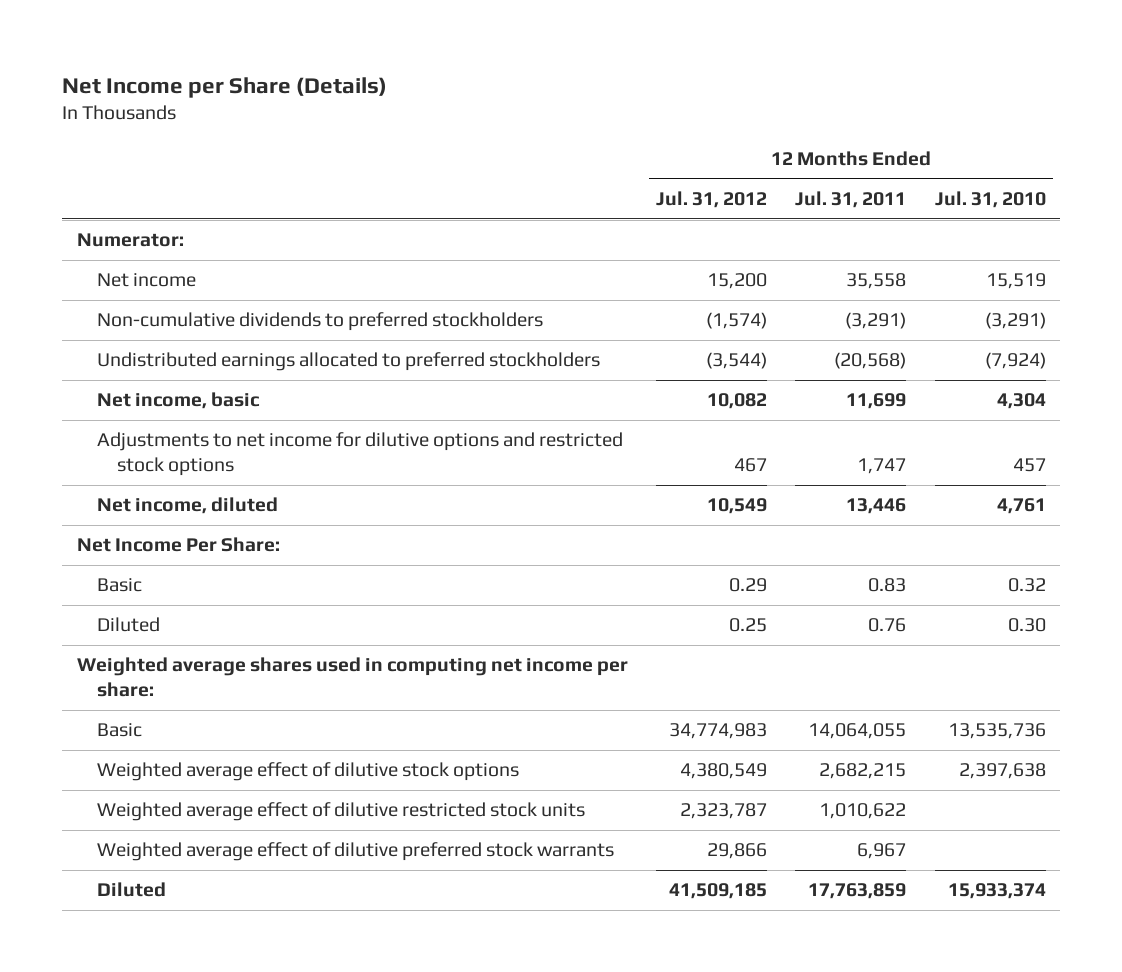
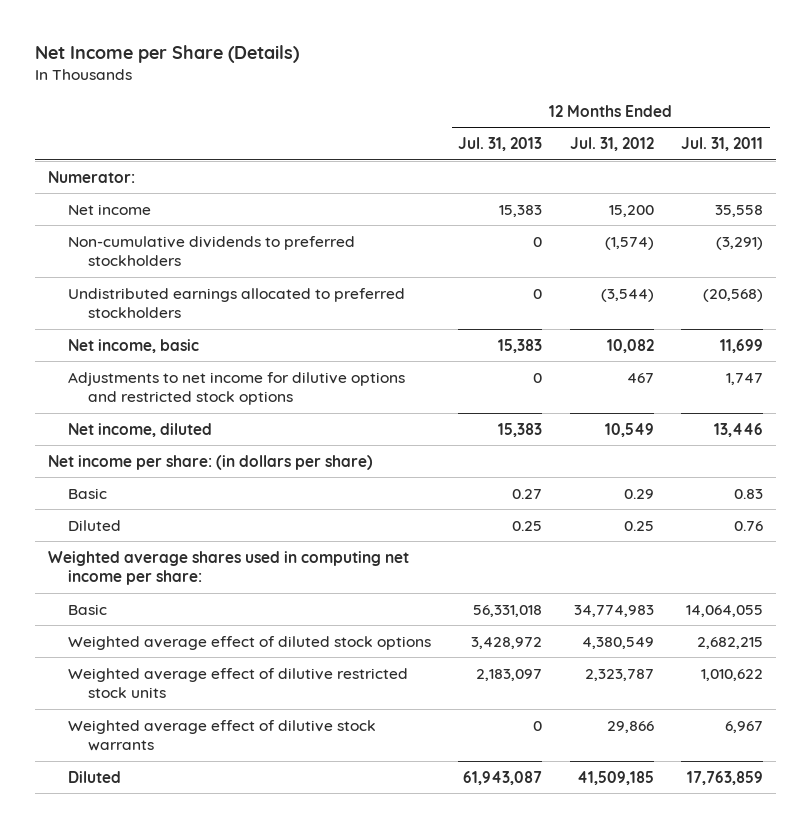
- | 12 Months Ended Jul. 31, 2012 | 12 Months Ended Jul. 31, 2011 | 12 Months Ended Jul. 31, 2010
+ | 12 Months Ended Jul. 31, 2013 | 12 Months Ended Jul. 31, 2012 | 12 Months Ended Jul. 31, 2011
- Net Income Per Share:
+ Net income per share: (in dollars per share)
- Weighted average effect of dilutive stock options | 4,380,549 | 2,682,215 | 2,397,638
+ Weighted average effect of diluted stock options | 3,428,972 | 4,380,549 | 2,682,215
- Weighted average effect of dilutive preferred stock warrants | 29,866 | 6,967 |
+ Weighted average effect of dilutive stock warrants | 0 | 29,866 | 6,967

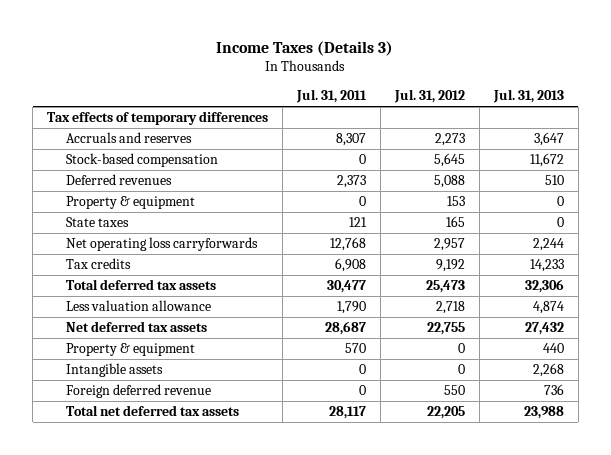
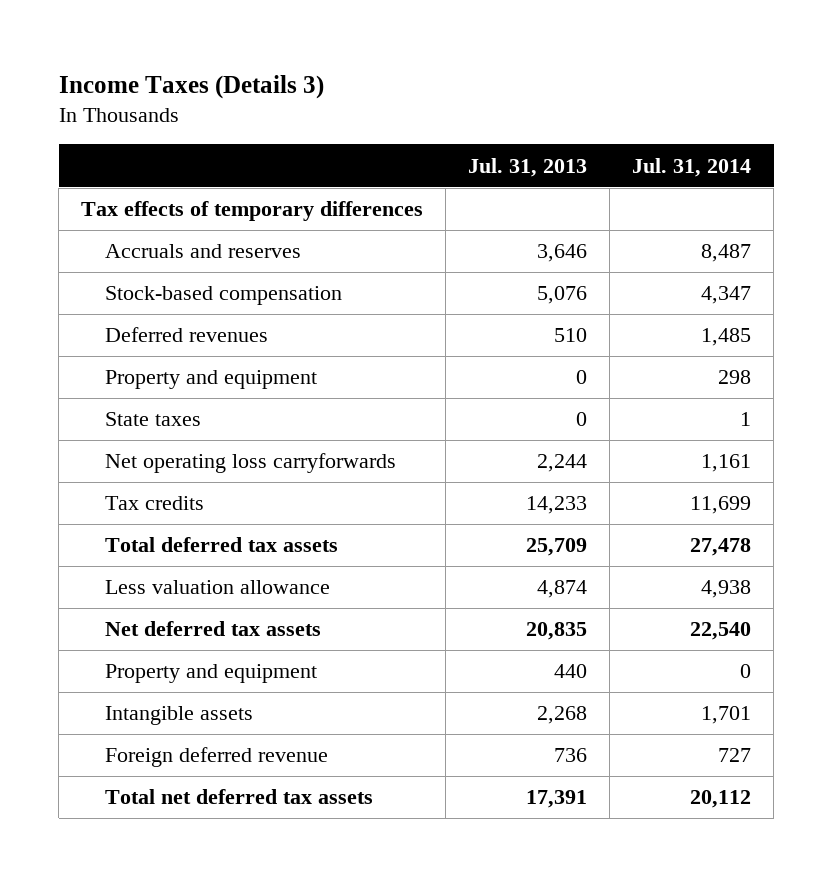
- | Jul. 31, 2011 | Jul. 31, 2012 | Jul. 31, 2013
+ | Jul. 31, 2013 | Jul. 31, 2014
- Accruals and reserves | 8,307 | 2,273 | 3,647
- Stock-based compensation | 0 | 5,645 | 11,672
+ Accruals and reserves | 3,646 | 8,487
+ Stock-based compensation | 5,076 | 4,347
- Property & equipment | 0 | 153 | 0
+ Property and equipment | 0 | 298
- Total deferred tax assets | 30,477 | 25,473 | 32,306
+ Total deferred tax assets | 25,709 | 27,478
- Net deferred tax assets | 28,687 | 22,755 | 27,432
- Property & equipment | 570 | 0 | 440
+ Net deferred tax assets | 20,835 | 22,540
+ Property and equipment | 440 | 0
- Total net deferred tax assets | 28,117 | 22,205 | 23,988
+ Total net deferred tax assets | 17,391 | 20,112

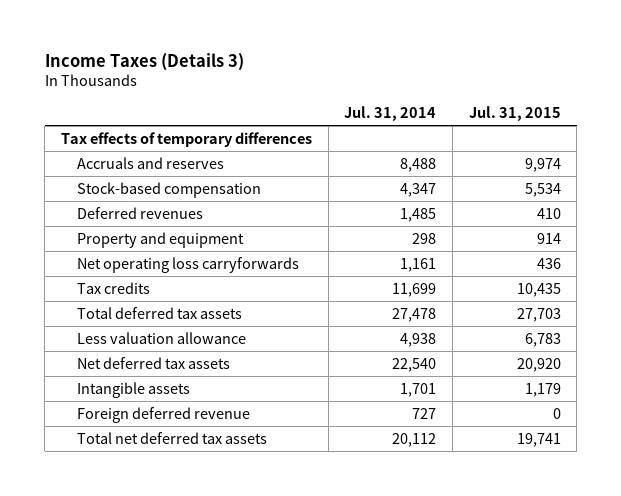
- | Jul. 31, 2013 | Jul. 31, 2014
+ | Jul. 31, 2014 | Jul. 31, 2015
- Accruals and reserves | 3,646 | 8,487
+ Accruals and reserves | 8,488 | 9,974
- State taxes | 0 | 1
- Property and equipment | 440 | 0

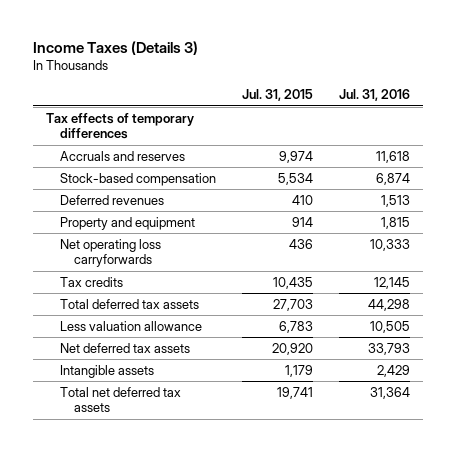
- | Jul. 31, 2014 | Jul. 31, 2015
+ | Jul. 31, 2015 | Jul. 31, 2016
- Foreign deferred revenue | 727 | 0

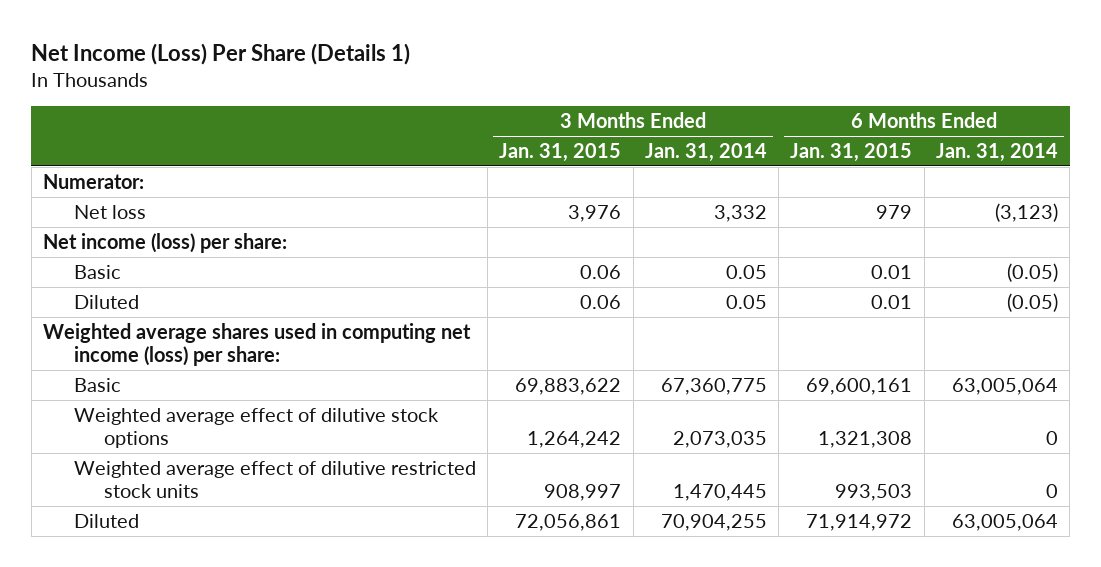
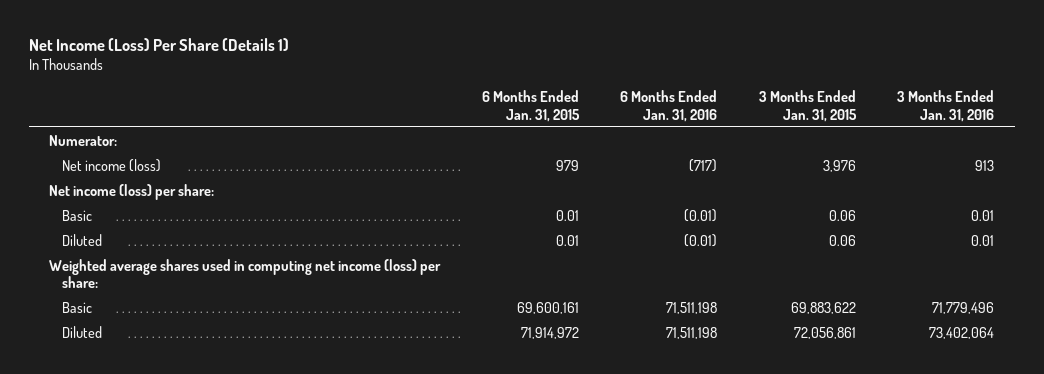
- | 3 Months Ended Jan. 31, 2015 | 3 Months Ended Jan. 31, 2014 | 6 Months Ended Jan. 31, 2015 | 6 Months Ended Jan. 31, 2014
+ | 6 Months Ended Jan. 31, 2015 | 6 Months Ended Jan. 31, 2016 | 3 Months Ended Jan. 31, 2015 | 3 Months Ended Jan. 31, 2016
- Net loss | 3,976 | 3,332 | 979 | (3,123)
+ Net income (loss) | 979 | (717) | 3,976 | 913
- Weighted average effect of dilutive stock options | 1,264,242 | 2,073,035 | 1,321,308 | 0
- Weighted average effect of dilutive restricted stock units | 908,997 | 1,470,445 | 993,503 | 0

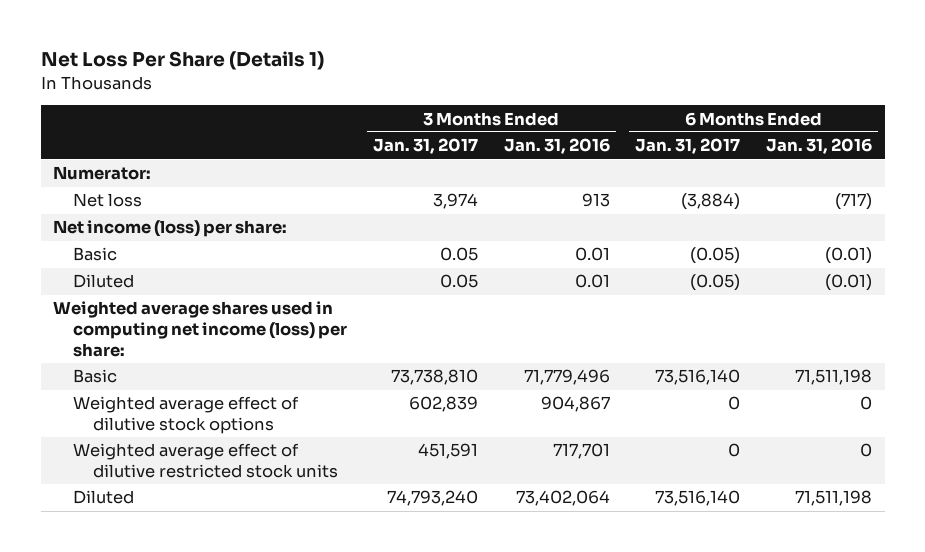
- Net Income (Loss) Per Share (Details 1)
+ Net Loss Per Share (Details 1)
- | 6 Months Ended Jan. 31, 2015 | 6 Months Ended Jan. 31, 2016 | 3 Months Ended Jan. 31, 2015 | 3 Months Ended Jan. 31, 2016
+ | 3 Months Ended Jan. 31, 2017 | 3 Months Ended Jan. 31, 2016 | 6 Months Ended Jan. 31, 2017 | 6 Months Ended Jan. 31, 2016
- Net income (loss) | 979 | (717) | 3,976 | 913
+ Net loss | 3,974 | 913 | (3,884) | (717)
+ Weighted average effect of dilutive stock options | 602,839 | 904,867 | 0 | 0
+ Weighted average effect of dilutive restricted stock units | 451,591 | 717,701 | 0 | 0

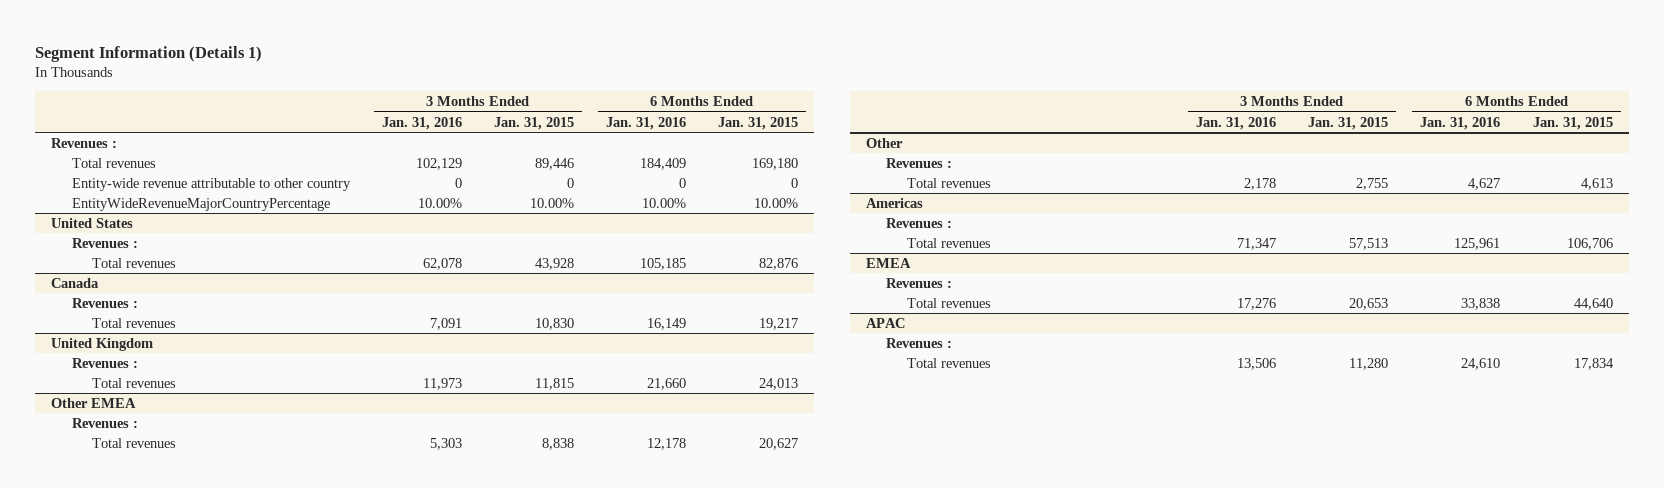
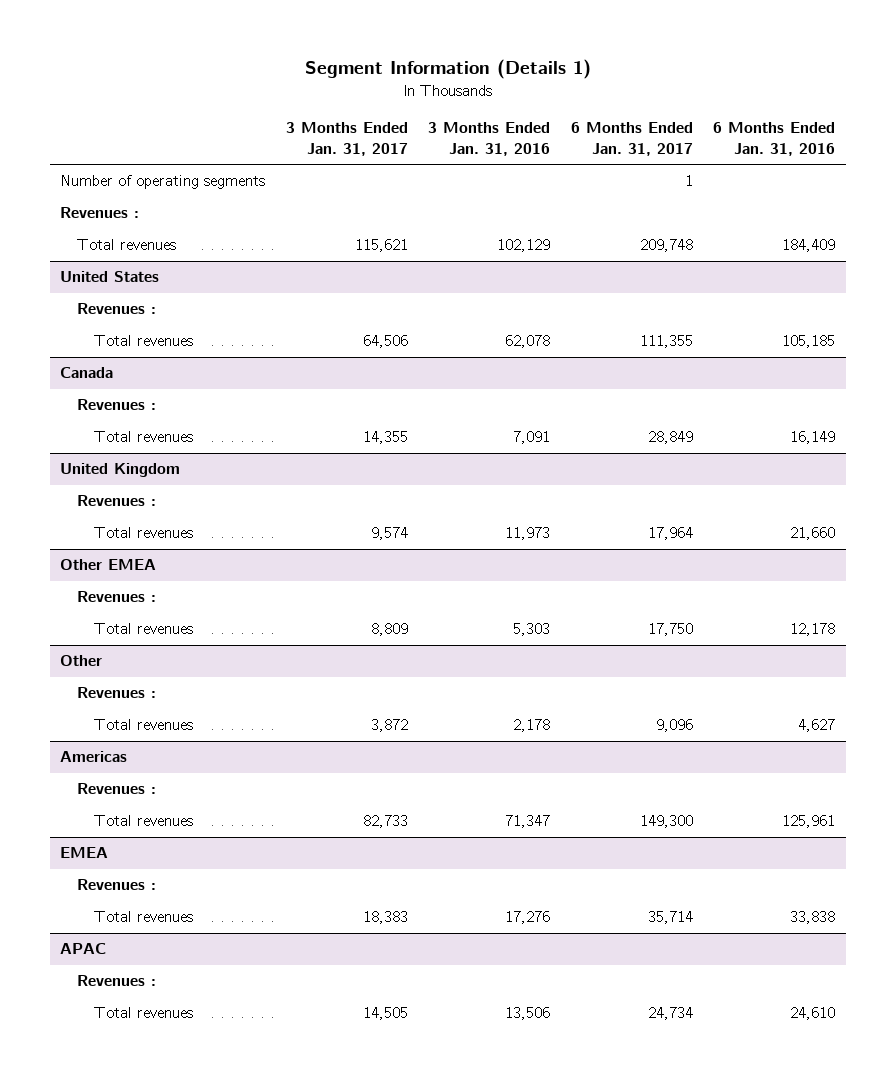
- | 3 Months Ended Jan. 31, 2016 | 3 Months Ended Jan. 31, 2015 | 6 Months Ended Jan. 31, 2016 | 6 Months Ended Jan. 31, 2015
+ | 3 Months Ended Jan. 31, 2017 | 3 Months Ended Jan. 31, 2016 | 6 Months Ended Jan. 31, 2017 | 6 Months Ended Jan. 31, 2016
+ Number of operating segments | | | 1 |
- Entity-wide revenue attributable to other country | 0 | 0 | 0 | 0
- EntityWideRevenueMajorCountryPercentage | 10.00% | 10.00% | 10.00% | 10.00%

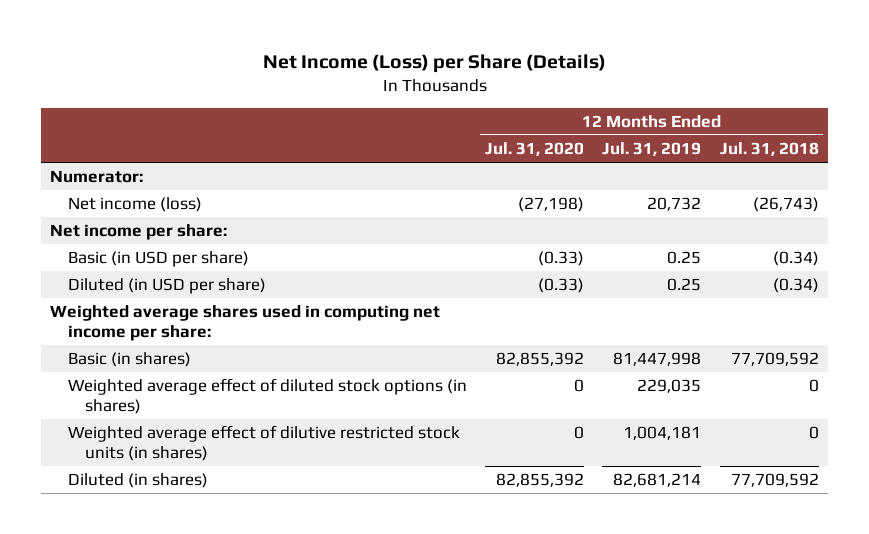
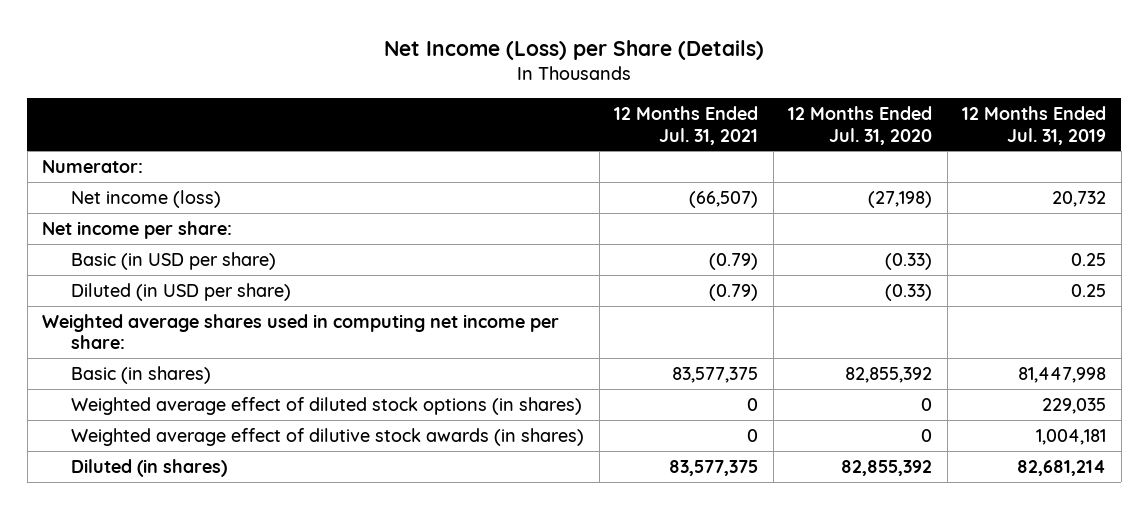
- | 12 Months Ended Jul. 31, 2020 | 12 Months Ended Jul. 31, 2019 | 12 Months Ended Jul. 31, 2018
+ | 12 Months Ended Jul. 31, 2021 | 12 Months Ended Jul. 31, 2020 | 12 Months Ended Jul. 31, 2019
- Weighted average effect of dilutive restricted stock units (in shares) | 0 | 1,004,181 | 0
+ Weighted average effect of dilutive stock awards (in shares) | 0 | 0 | 1,004,181

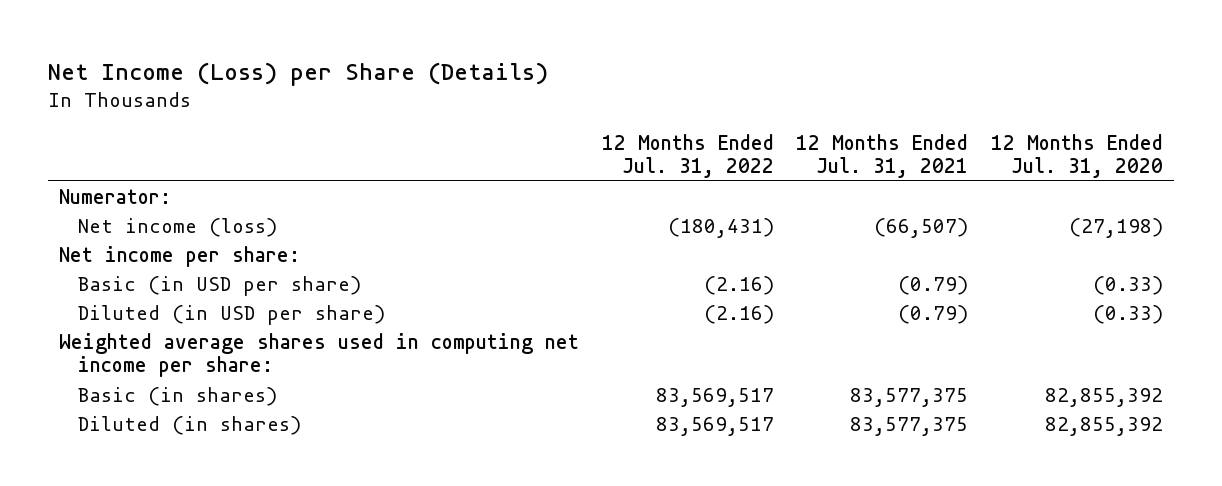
- | 12 Months Ended Jul. 31, 2021 | 12 Months Ended Jul. 31, 2020 | 12 Months Ended Jul. 31, 2019
+ | 12 Months Ended Jul. 31, 2022 | 12 Months Ended Jul. 31, 2021 | 12 Months Ended Jul. 31, 2020
- Weighted average effect of diluted stock options (in shares) | 0 | 0 | 229,035
- Weighted average effect of dilutive stock awards (in shares) | 0 | 0 | 1,004,181

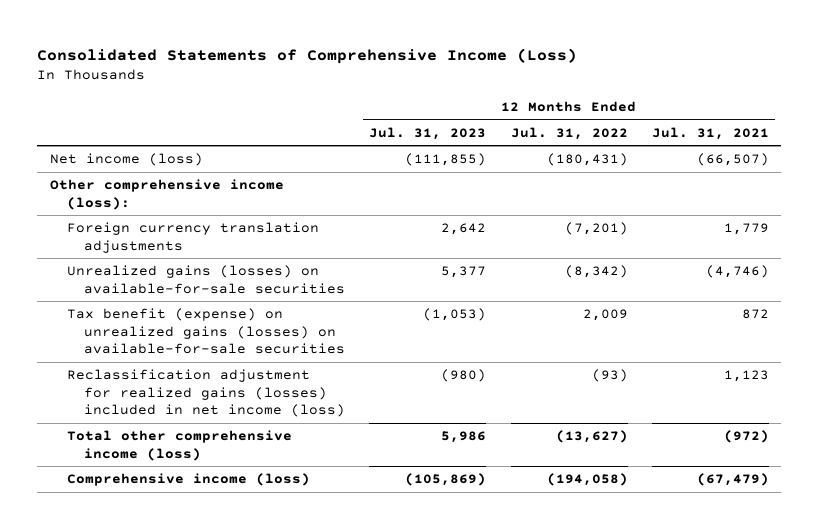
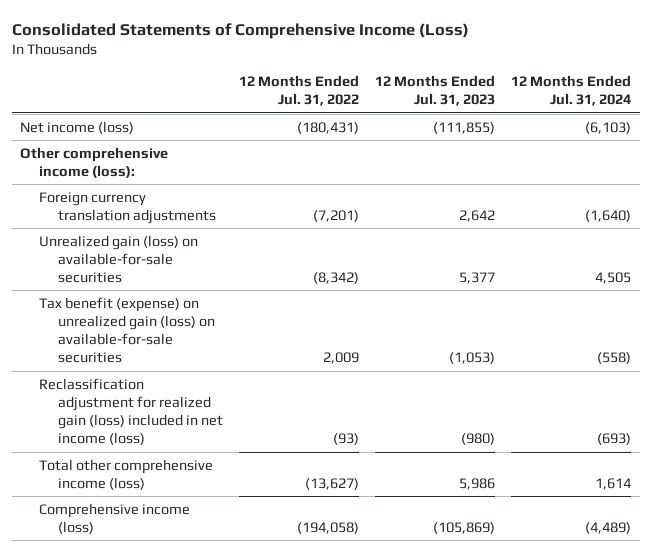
- | 12 Months Ended Jul. 31, 2023 | 12 Months Ended Jul. 31, 2022 | 12 Months Ended Jul. 31, 2021
+ | 12 Months Ended Jul. 31, 2022 | 12 Months Ended Jul. 31, 2023 | 12 Months Ended Jul. 31, 2024
- Unrealized gains (losses) on available-for-sale securities | 5,377 | (8,342) | (4,746)
- Tax benefit (expense) on unrealized gains (losses) on available-for-sale securities | (1,053) | 2,009 | 872
- Reclassification adjustment for realized gains (losses) included in net income (loss) | (980) | (93) | 1,123
+ Unrealized gain (loss) on available-for-sale securities | (8,342) | 5,377 | 4,505
+ Tax benefit (expense) on unrealized gain (loss) on available-for-sale securities | 2,009 | (1,053) | (558)
+ Reclassification adjustment for realized gain (loss) included in net income (loss) | (93) | (980) | (693)

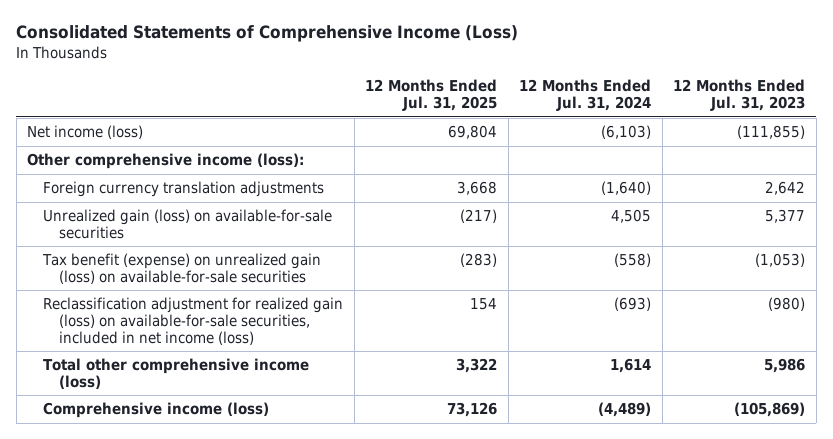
- | 12 Months Ended Jul. 31, 2022 | 12 Months Ended Jul. 31, 2023 | 12 Months Ended Jul. 31, 2024
+ | 12 Months Ended Jul. 31, 2025 | 12 Months Ended Jul. 31, 2024 | 12 Months Ended Jul. 31, 2023
- Reclassification adjustment for realized gain (loss) included in net income (loss) | (93) | (980) | (693)
+ Reclassification adjustment for realized gain (loss) on available-for-sale securities, included in net income (loss) | 154 | (693) | (980)

